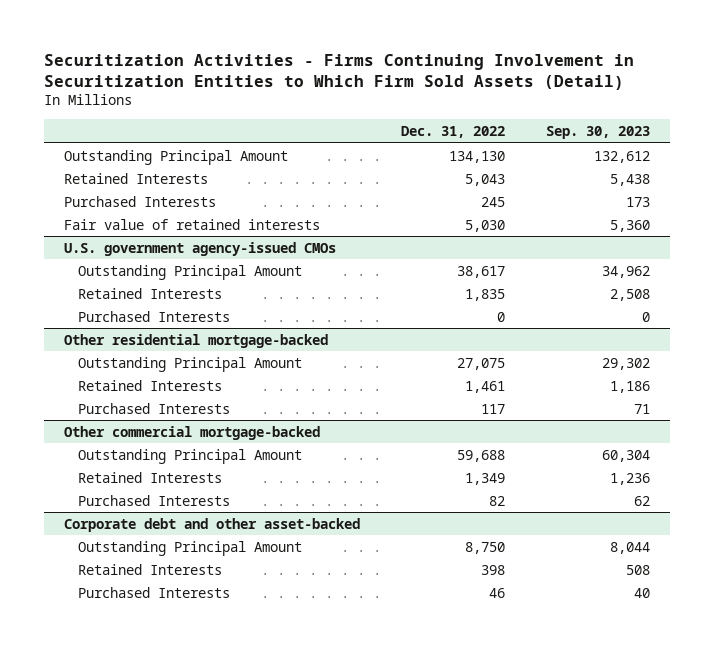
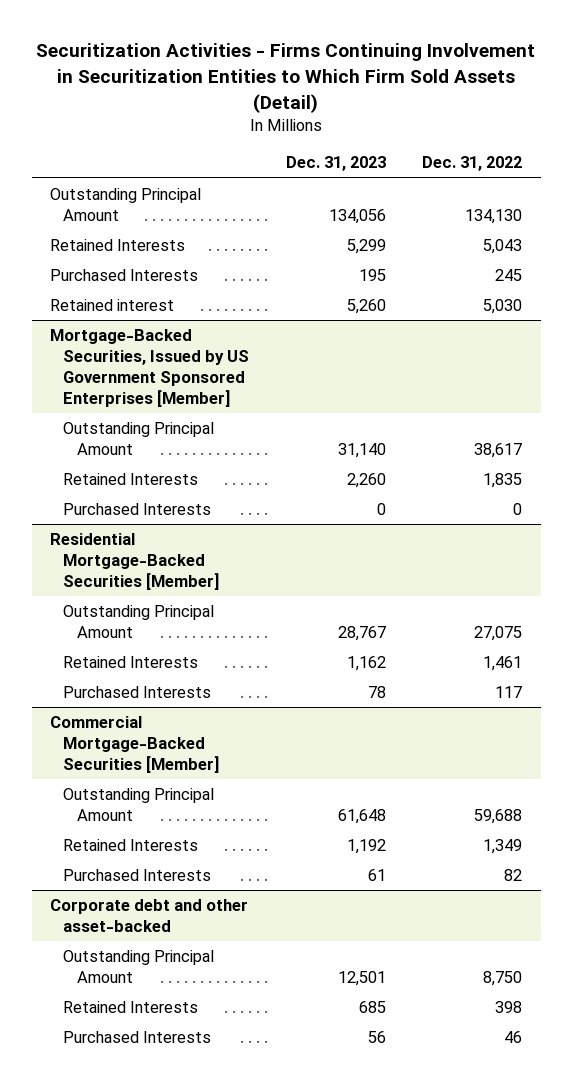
- | Dec. 31, 2022 | Sep. 30, 2023
+ | Dec. 31, 2023 | Dec. 31, 2022
- Fair value of retained interests | 5,030 | 5,360
- U.S. government agency-issued CMOs
+ Retained interest | 5,260 | 5,030
+ Mortgage-Backed Securities, Issued by US Government Sponsored Enterprises [Member]
- Other residential mortgage-backed
+ Residential Mortgage-Backed Securities [Member]
- Other commercial mortgage-backed
+ Commercial Mortgage-Backed Securities [Member]

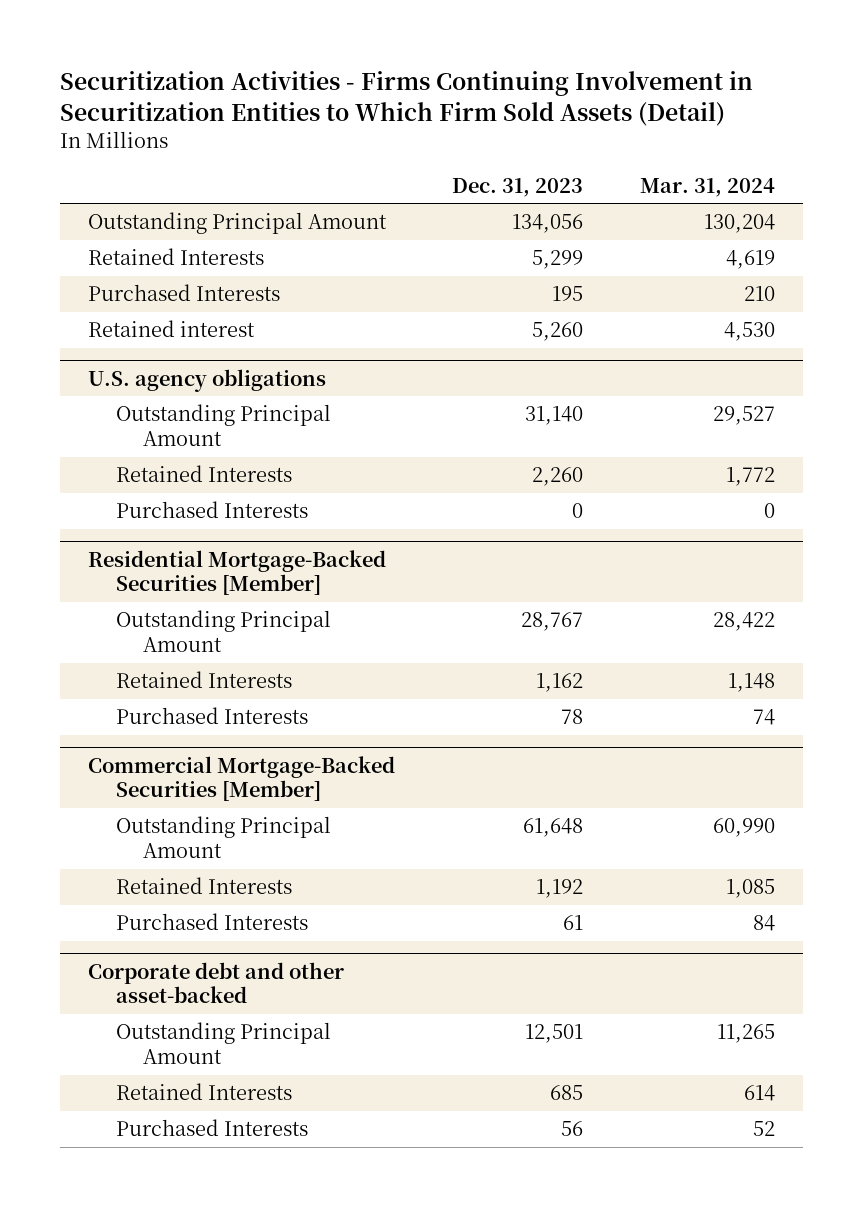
- | Dec. 31, 2023 | Dec. 31, 2022
+ | Dec. 31, 2023 | Mar. 31, 2024
- Mortgage-Backed Securities, Issued by US Government Sponsored Enterprises [Member]
+ U.S. agency obligations

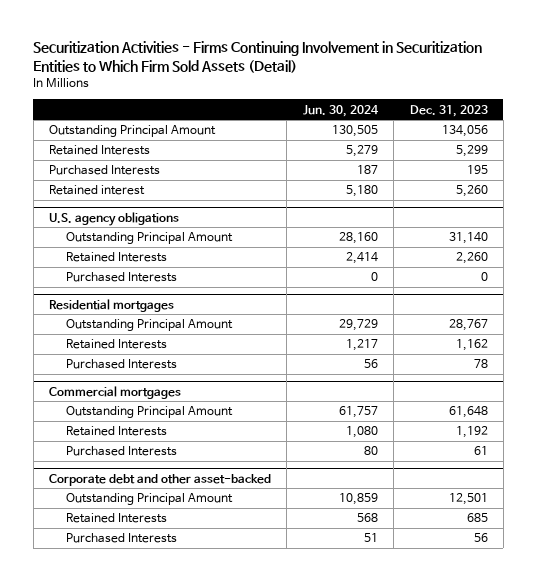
- | Dec. 31, 2023 | Mar. 31, 2024
+ | Jun. 30, 2024 | Dec. 31, 2023
- Residential Mortgage-Backed Securities [Member]
+ Residential mortgages
- Commercial Mortgage-Backed Securities [Member]
+ Commercial mortgages

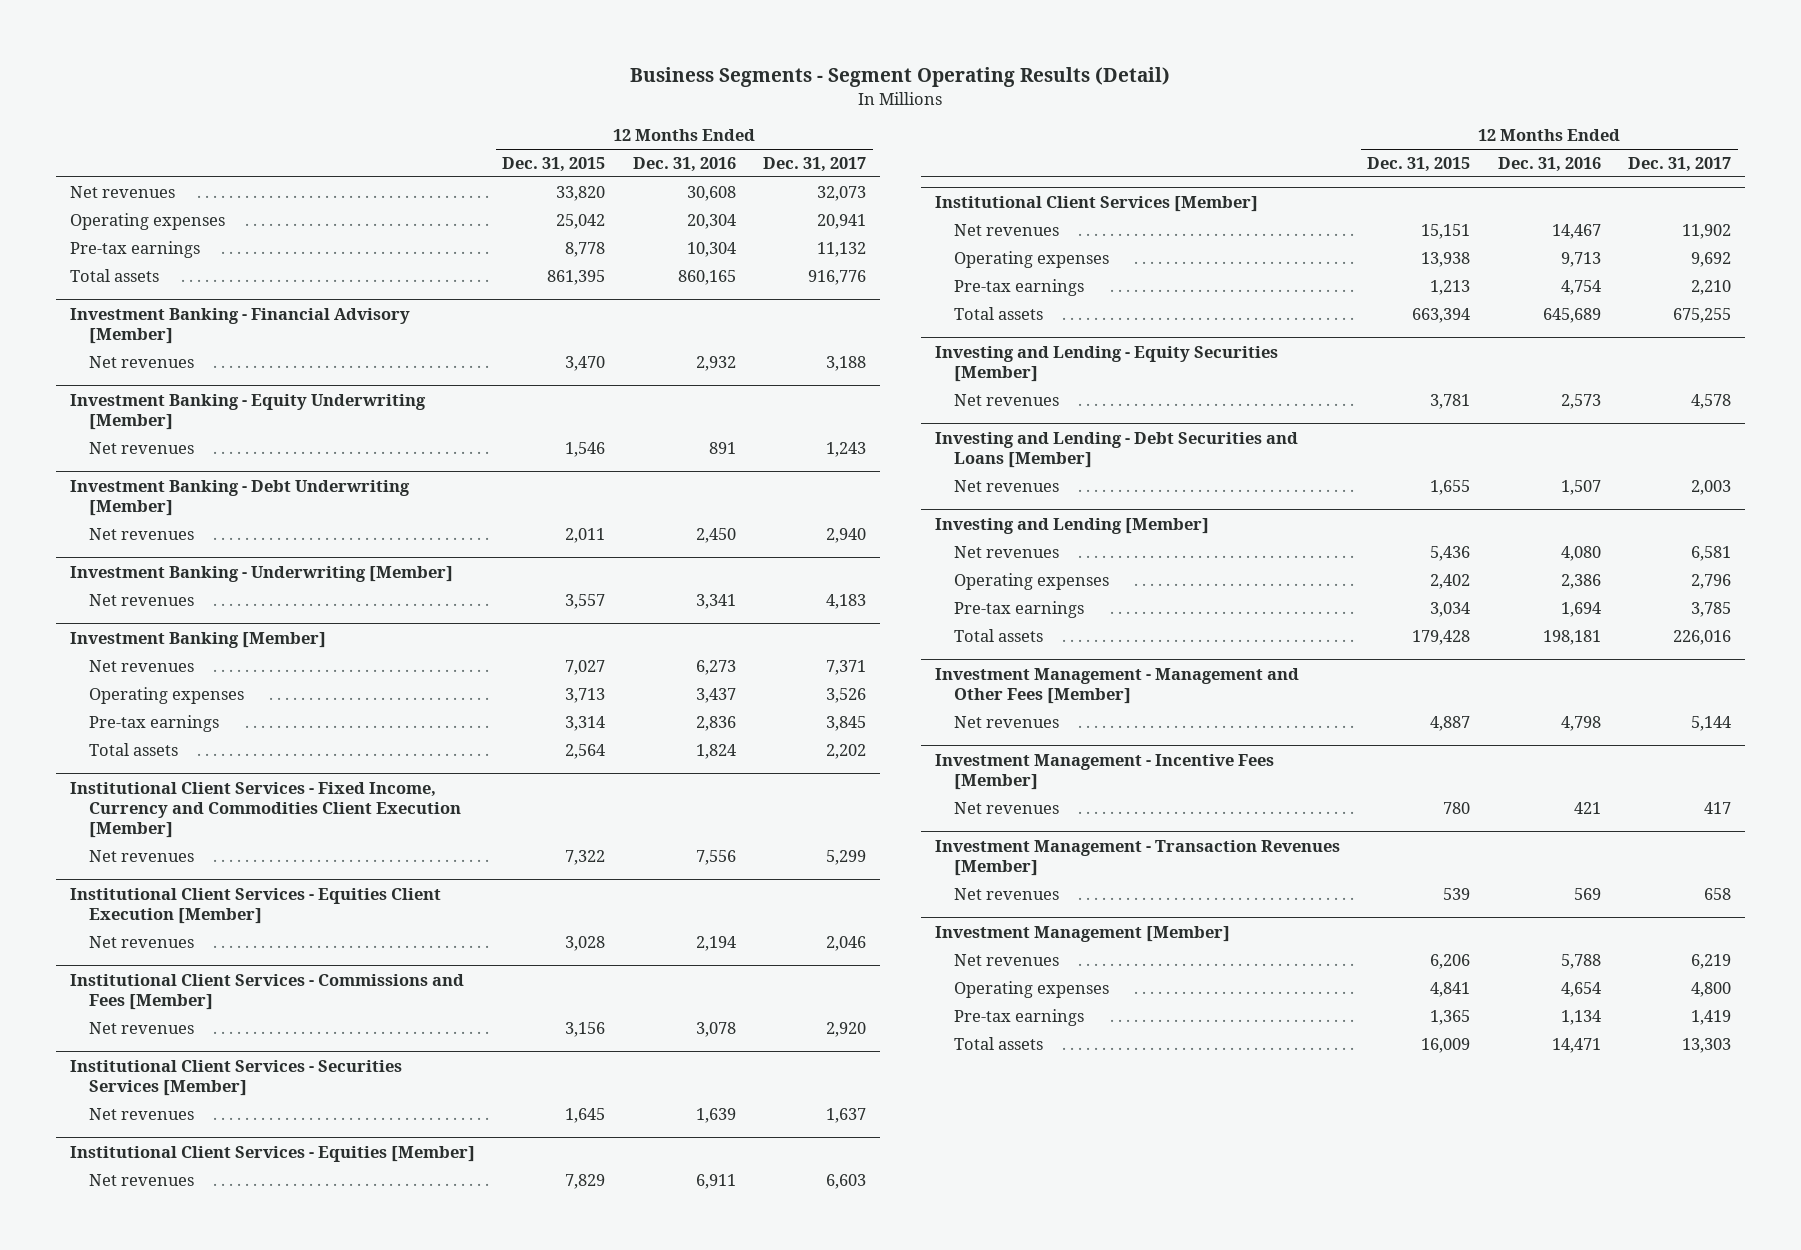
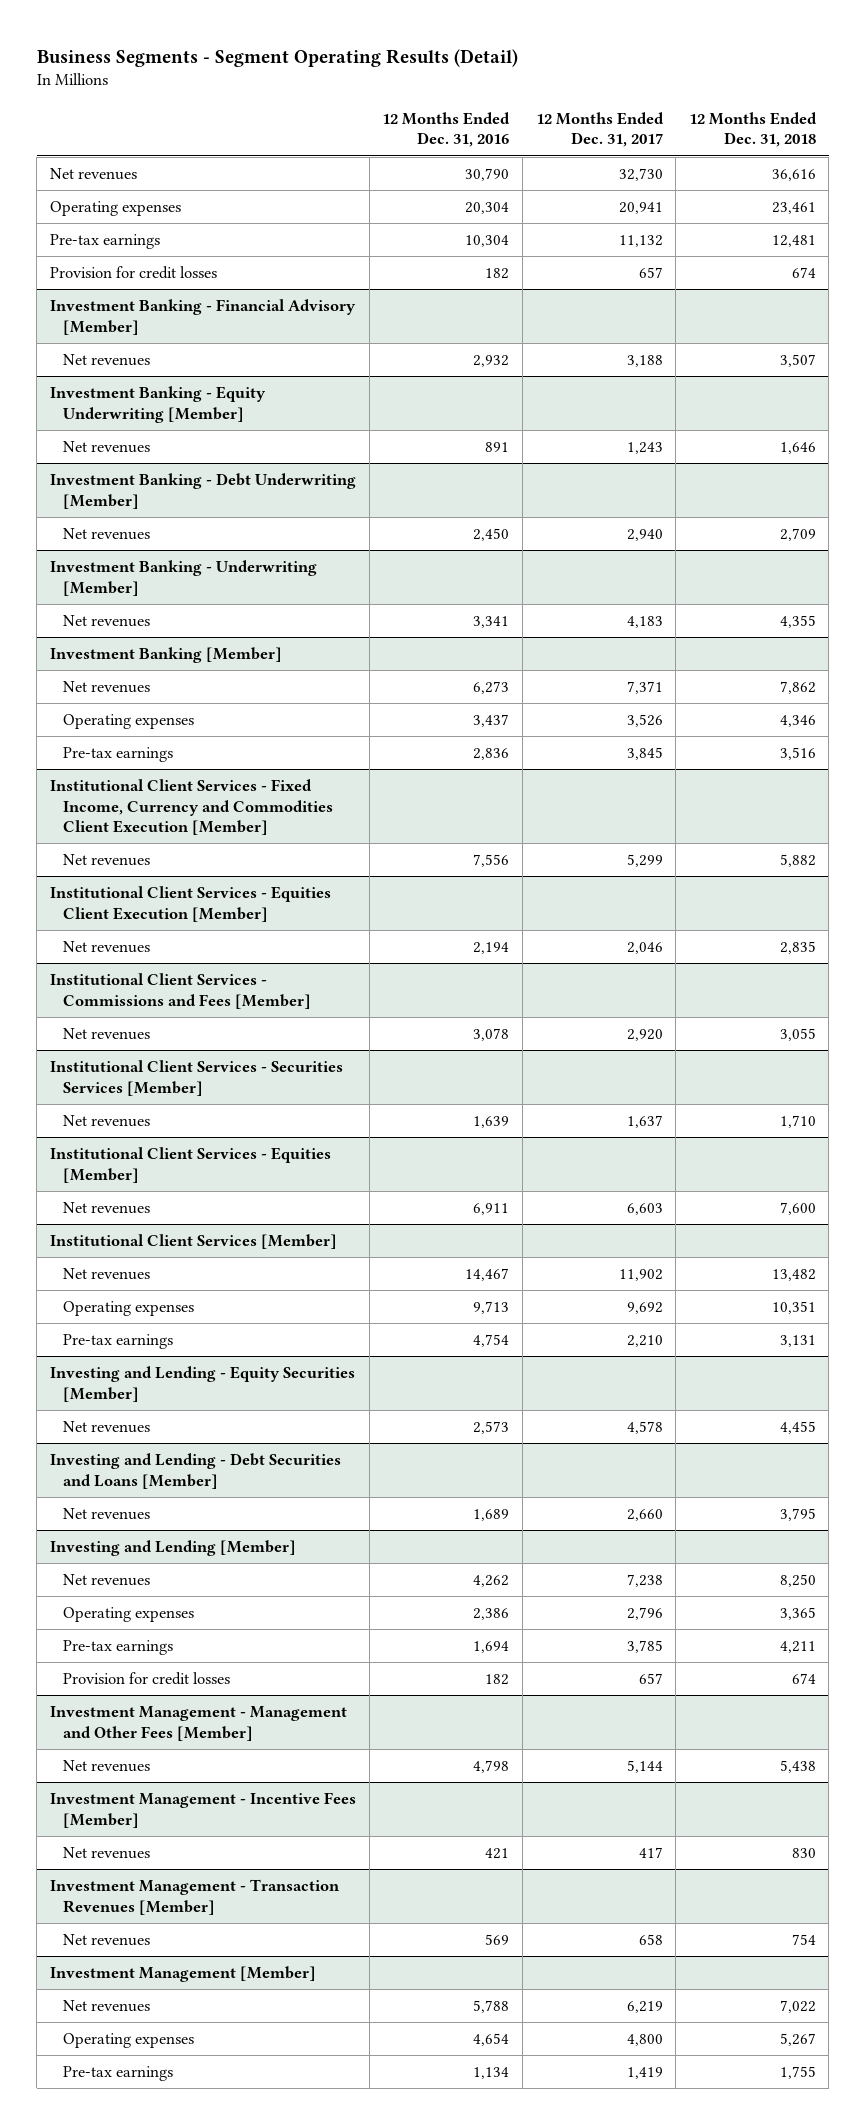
- | 12 Months Ended Dec. 31, 2015 | 12 Months Ended Dec. 31, 2016 | 12 Months Ended Dec. 31, 2017
+ | 12 Months Ended Dec. 31, 2016 | 12 Months Ended Dec. 31, 2017 | 12 Months Ended Dec. 31, 2018
- Net revenues | 33,820 | 30,608 | 32,073
+ Net revenues | 30,790 | 32,730 | 36,616
- Total assets | 861,395 | 860,165 | 916,776
+ Provision for credit losses | 182 | 657 | 674
@ Investment Banking [Member]
- Total assets | 2,564 | 1,824 | 2,202
@ Institutional Client Services [Member]
- Total assets | 663,394 | 645,689 | 675,255
@ Investing and Lending - Debt Securities and Loans [Member]
- Net revenues | 1,655 | 1,507 | 2,003
+ Net revenues | 1,689 | 2,660 | 3,795
@ Investing and Lending [Member]
- Net revenues | 5,436 | 4,080 | 6,581
+ Net revenues | 4,262 | 7,238 | 8,250
- Total assets | 179,428 | 198,181 | 226,016
+ Provision for credit losses | 182 | 657 | 674
@ Investment Management [Member]
- Total assets | 16,009 | 14,471 | 13,303

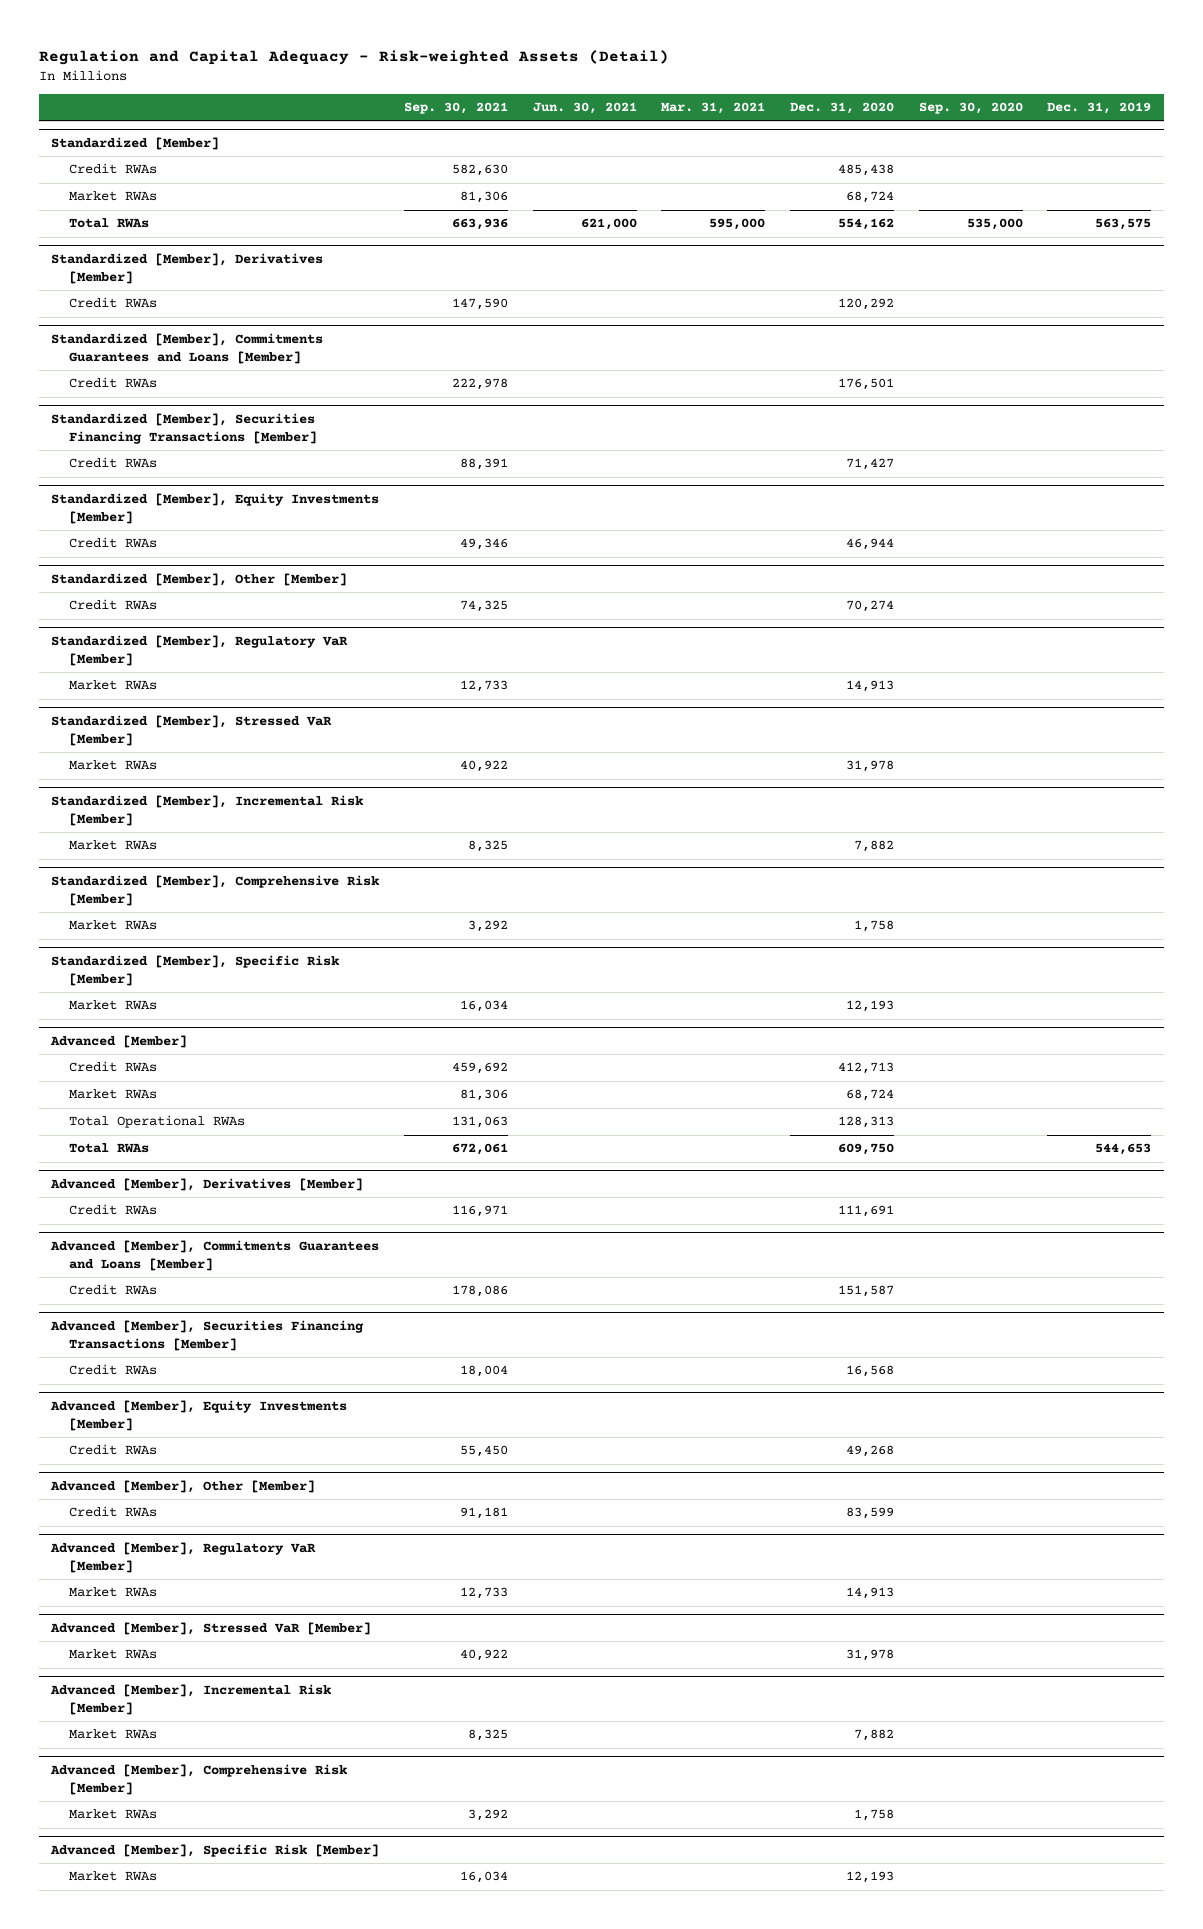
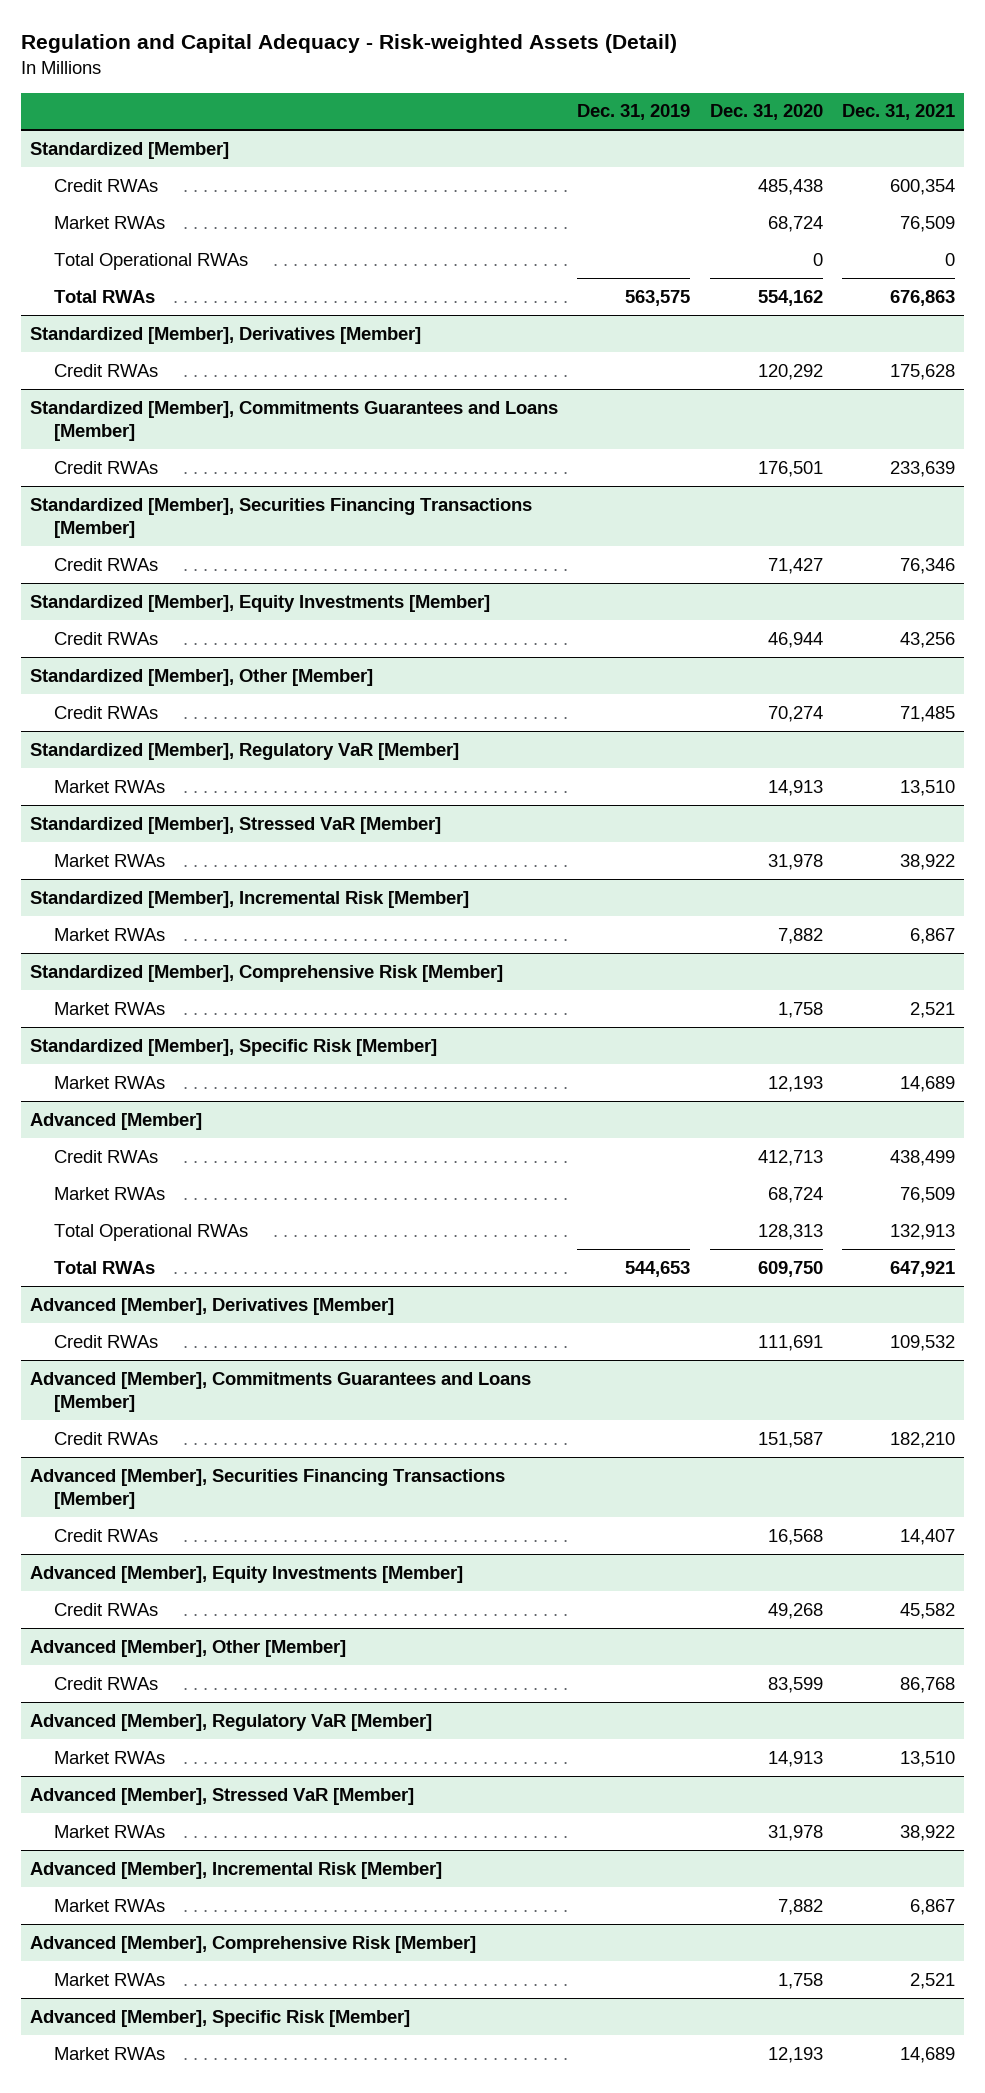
- | Sep. 30, 2021 | Jun. 30, 2021 | Mar. 31, 2021 | Dec. 31, 2020 | Sep. 30, 2020 | Dec. 31, 2019
+ | Dec. 31, 2019 | Dec. 31, 2020 | Dec. 31, 2021
@ Standardized [Member]
+ Total Operational RWAs | | 0 | 0

